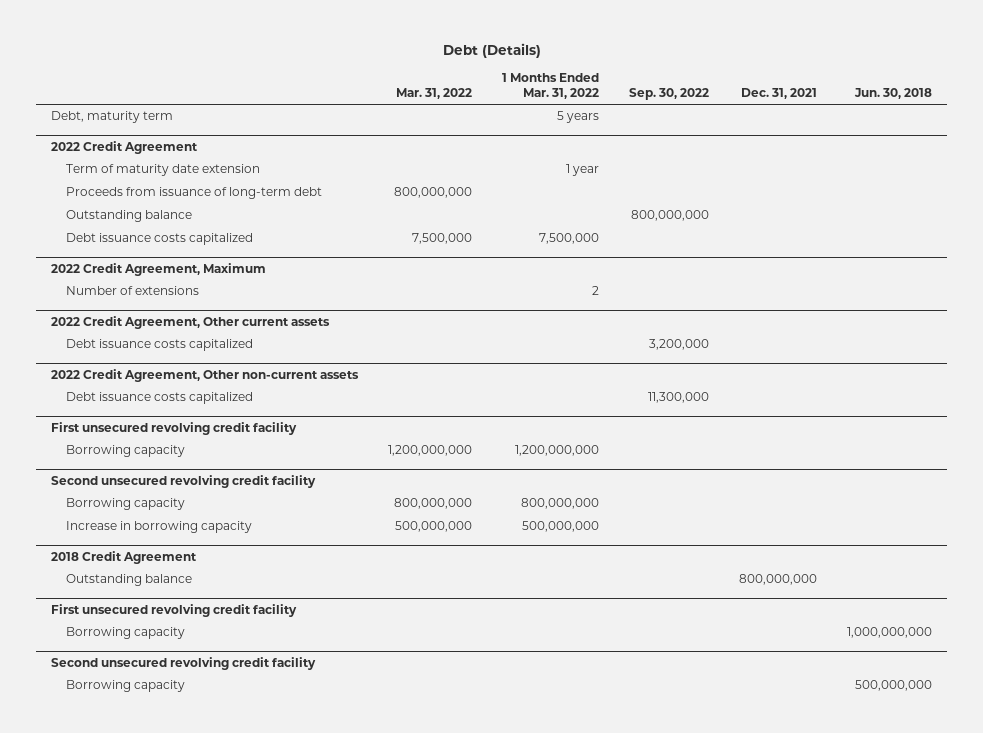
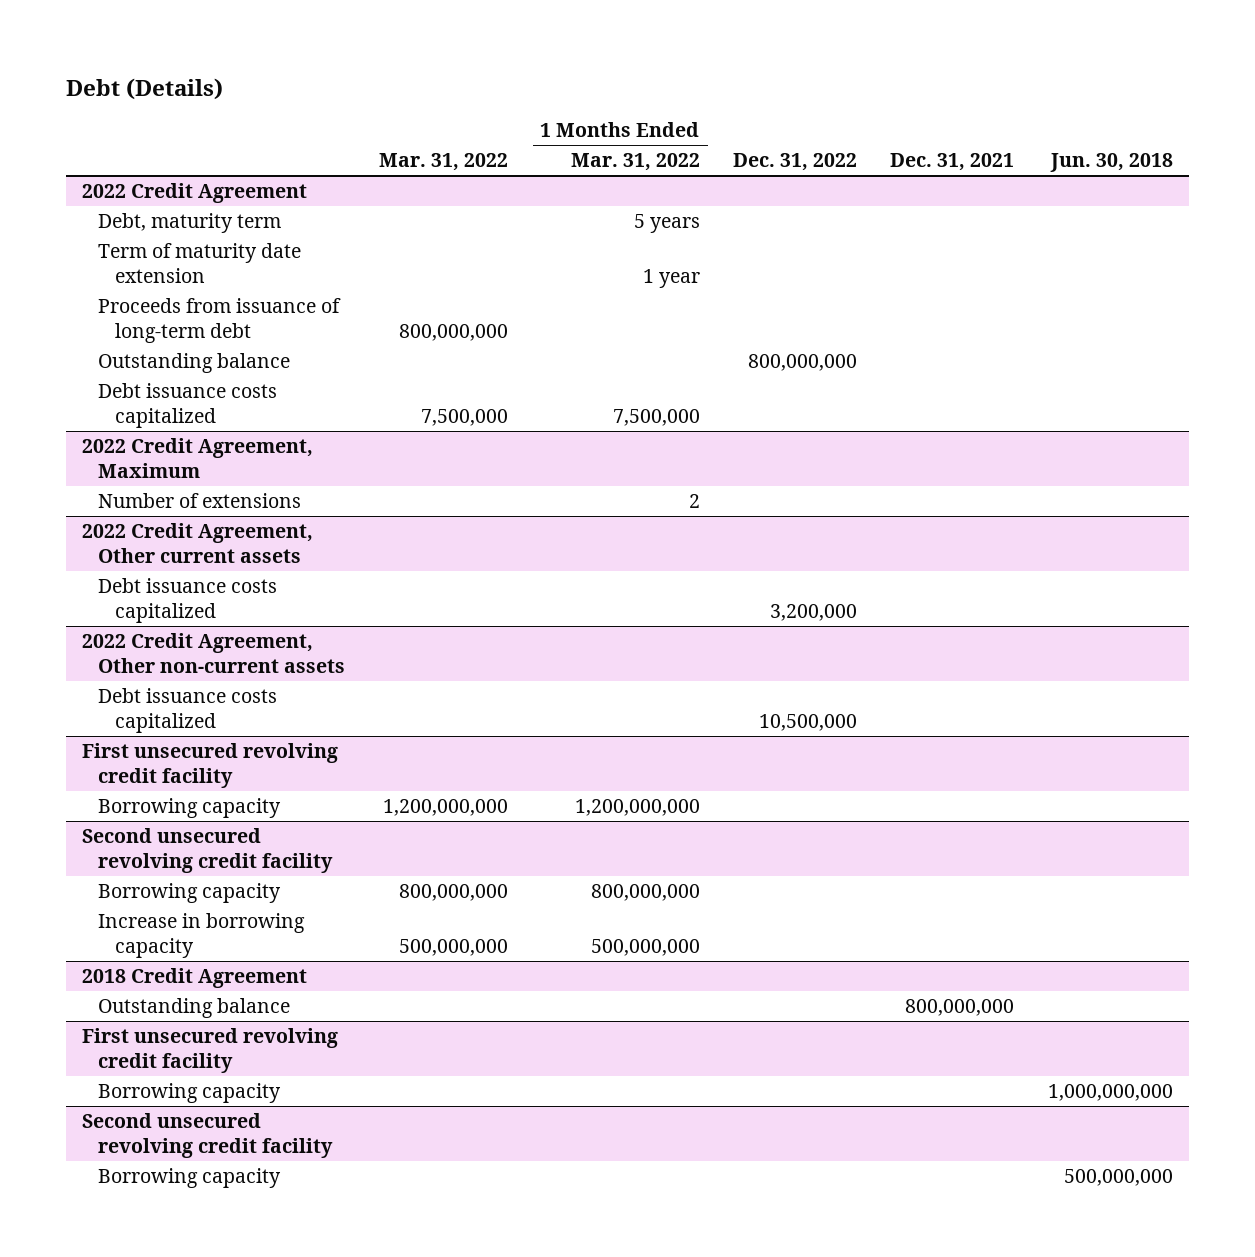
- | Mar. 31, 2022 | 1 Months Ended Mar. 31, 2022 | Sep. 30, 2022 | Dec. 31, 2021 | Jun. 30, 2018
+ | Mar. 31, 2022 | 1 Months Ended Mar. 31, 2022 | Dec. 31, 2022 | Dec. 31, 2021 | Jun. 30, 2018
- Debt, maturity term | | 5 years | | |
@ 2022 Credit Agreement
+ Debt, maturity term | | 5 years | | |

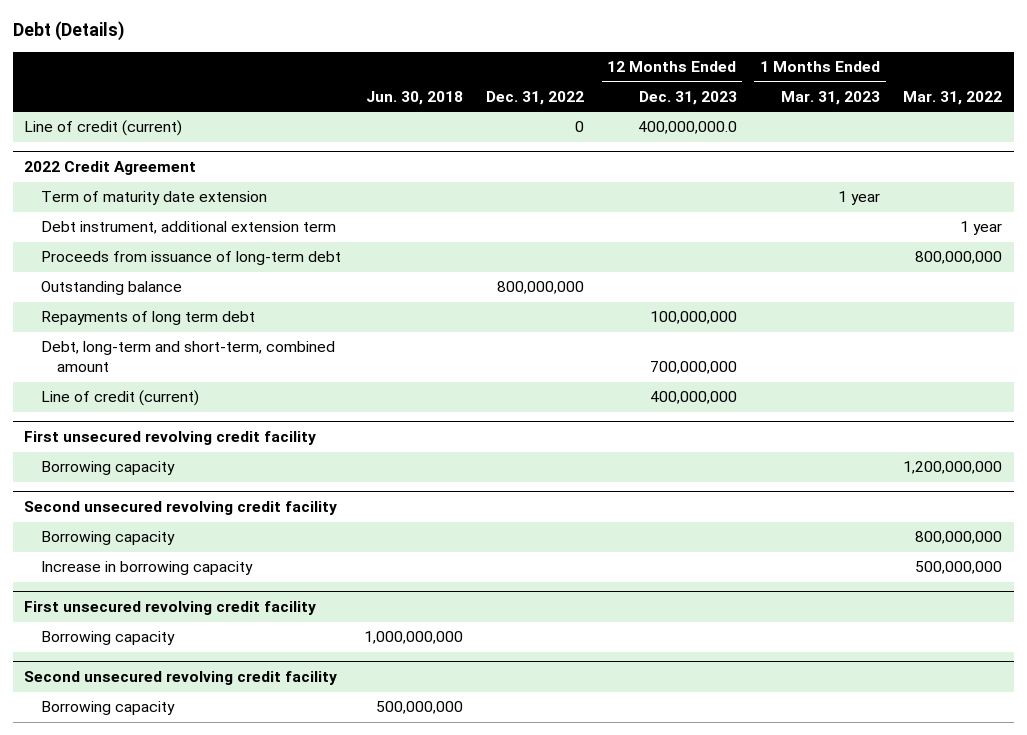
- | Mar. 31, 2022 | 1 Months Ended Mar. 31, 2022 | Dec. 31, 2022 | Dec. 31, 2021 | Jun. 30, 2018
+ | Jun. 30, 2018 | Dec. 31, 2022 | 12 Months Ended Dec. 31, 2023 | 1 Months Ended Mar. 31, 2023 | Mar. 31, 2022
+ Line of credit (current) | | 0 | 400,000,000.0 | |
@ 2022 Credit Agreement
- Debt, maturity term | | 5 years | | |
+ Debt instrument, additional extension term | | | | | 1 year
- Debt issuance costs capitalized | 7,500,000 | 7,500,000 | | |
- 2022 Credit Agreement, Maximum
- Number of extensions | | 2 | | |
- 2022 Credit Agreement, Other current assets
- Debt issuance costs capitalized | | | 3,200,000 | |
- 2022 Credit Agreement, Other non-current assets
- Debt issuance costs capitalized | | | 10,500,000 | |
@ 2022 Credit Agreement
+ Repayments of long term debt | | | 100,000,000 | |
+ Debt, long-term and short-term, combined amount | | | 700,000,000 | |
+ Line of credit (current) | | | 400,000,000 | |
- 2018 Credit Agreement
- Outstanding balance | | | | 800,000,000 |

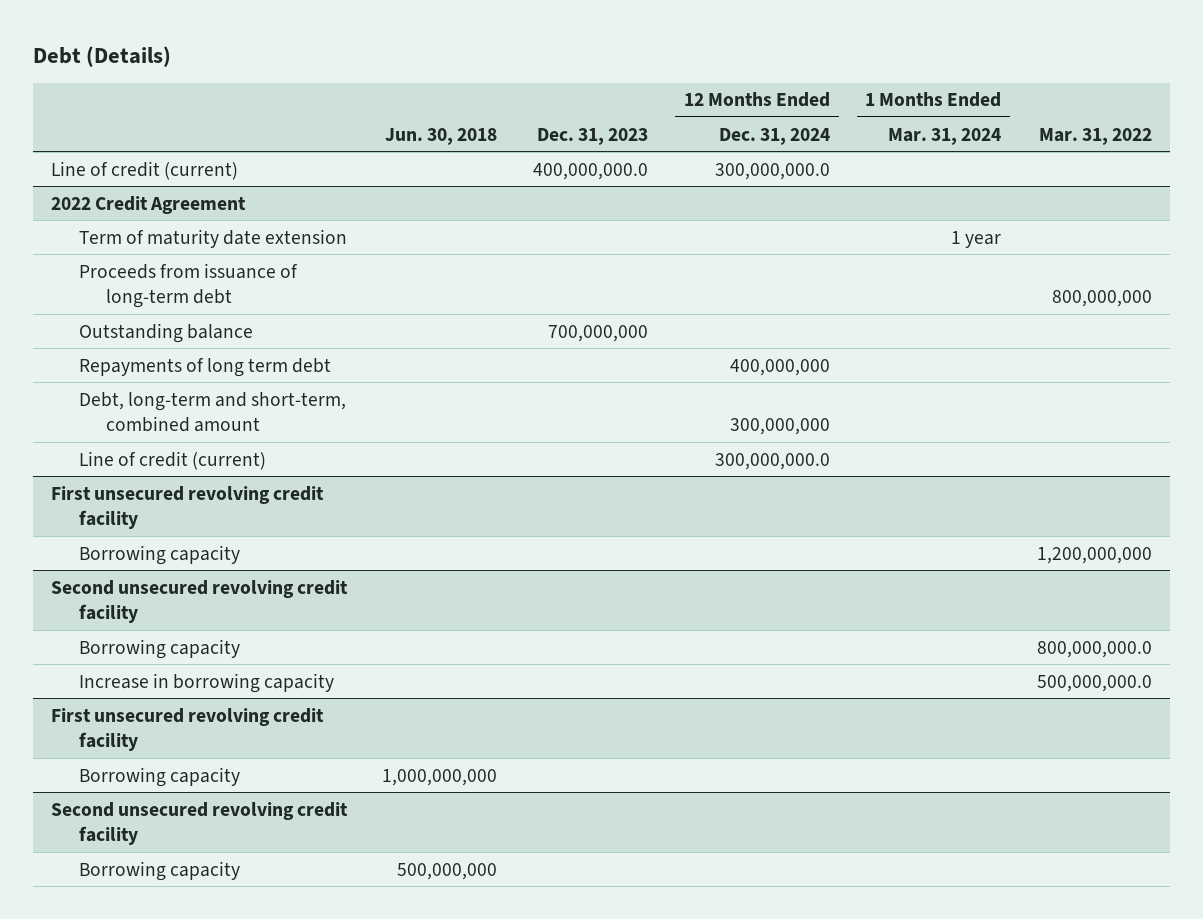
- | Jun. 30, 2018 | Dec. 31, 2022 | 12 Months Ended Dec. 31, 2023 | 1 Months Ended Mar. 31, 2023 | Mar. 31, 2022
+ | Jun. 30, 2018 | Dec. 31, 2023 | 12 Months Ended Dec. 31, 2024 | 1 Months Ended Mar. 31, 2024 | Mar. 31, 2022
@ 2022 Credit Agreement
- Debt instrument, additional extension term | | | | | 1 year
@ Second unsecured revolving credit facility
- Borrowing capacity | | | | | 800,000,000
- Increase in borrowing capacity | | | | | 500,000,000
+ Borrowing capacity | | | | | 800,000,000.0
+ Increase in borrowing capacity | | | | | 500,000,000.0

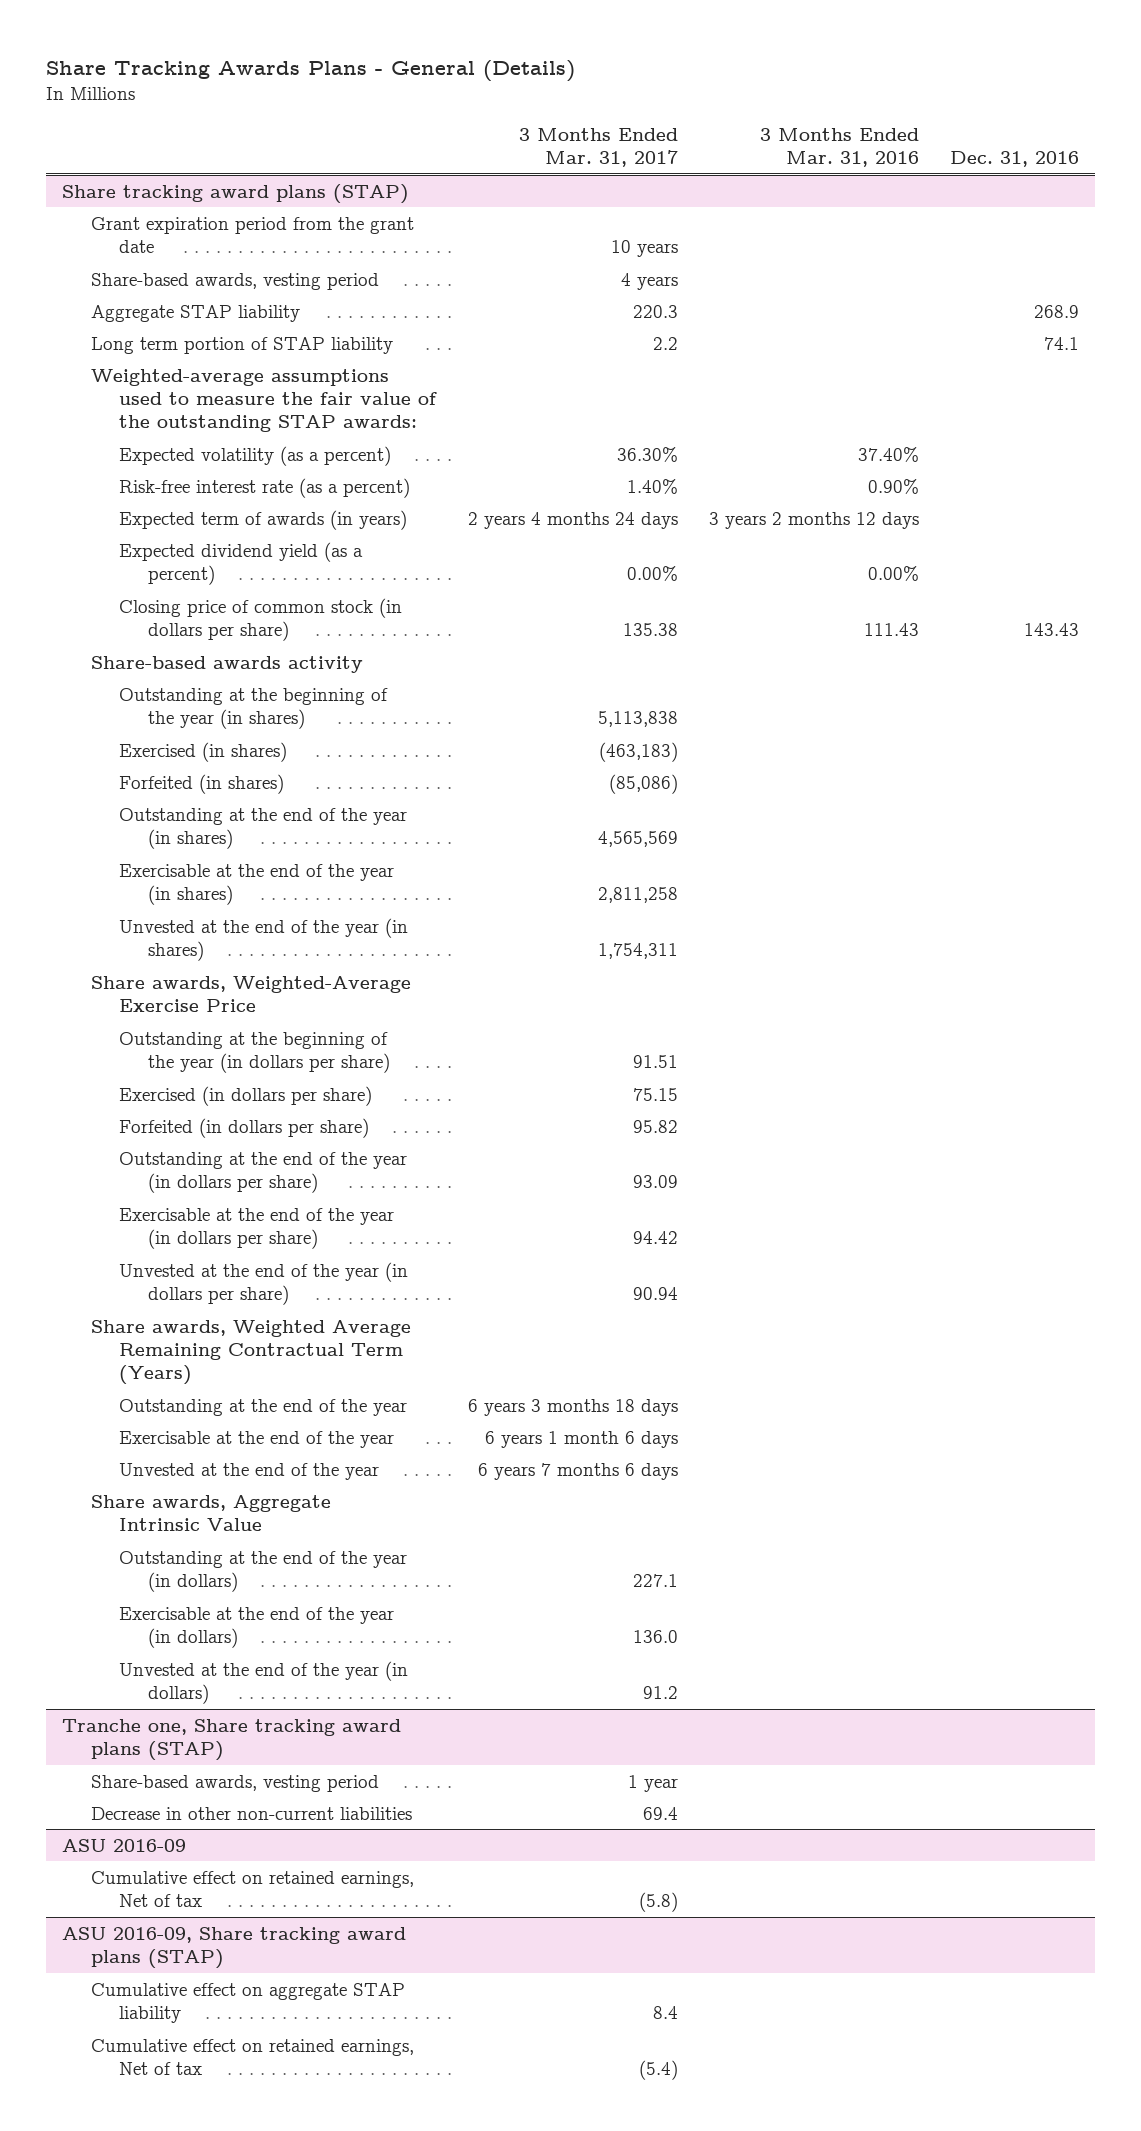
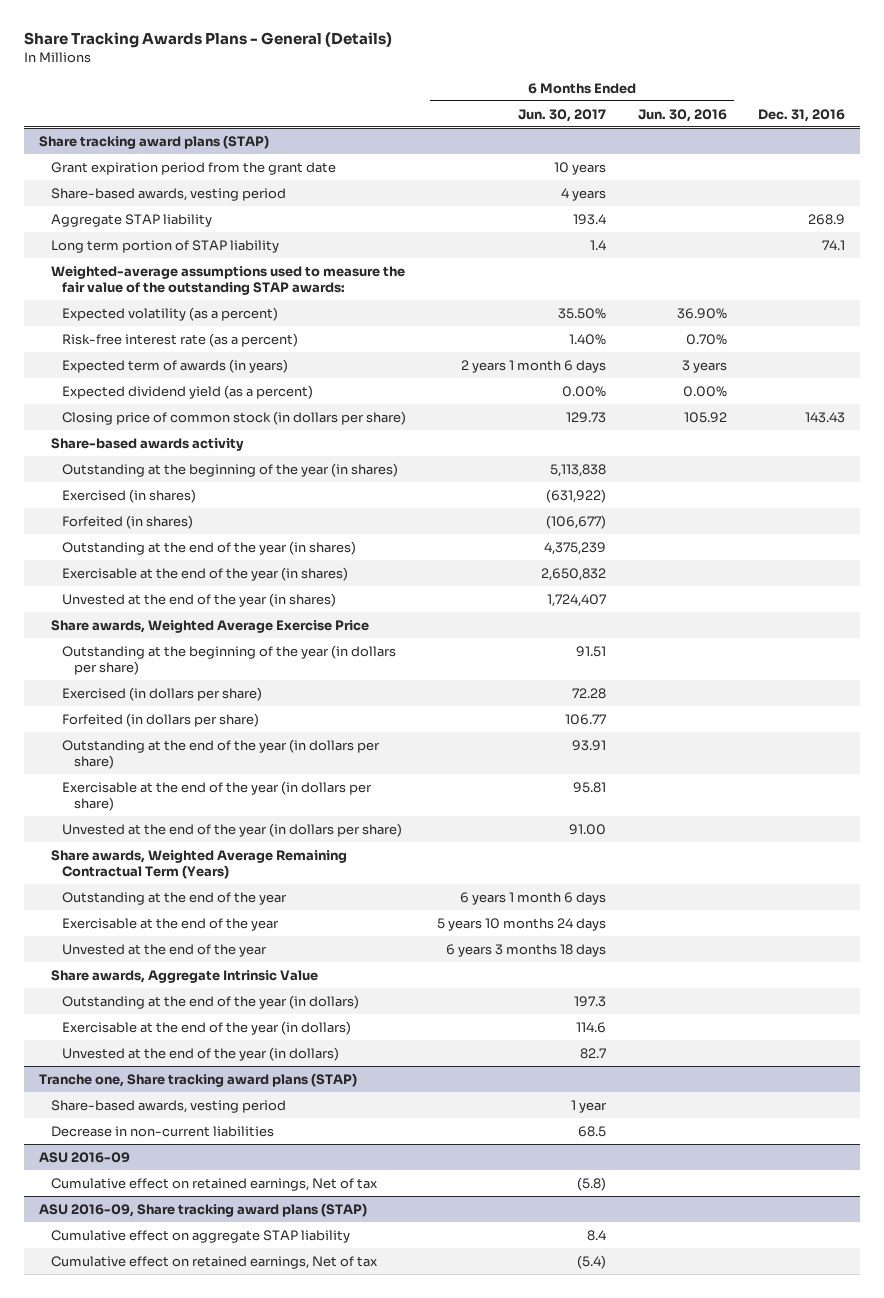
- | 3 Months Ended Mar. 31, 2017 | 3 Months Ended Mar. 31, 2016 | Dec. 31, 2016
+ | 6 Months Ended Jun. 30, 2017 | 6 Months Ended Jun. 30, 2016 | Dec. 31, 2016
@ Share tracking award plans (STAP)
- Share awards, Weighted-Average Exercise Price
+ Share awards, Weighted Average Exercise Price
@ Tranche one, Share tracking award plans (STAP)
- Decrease in other non-current liabilities | 69.4 | |
+ Decrease in non-current liabilities | 68.5 | |

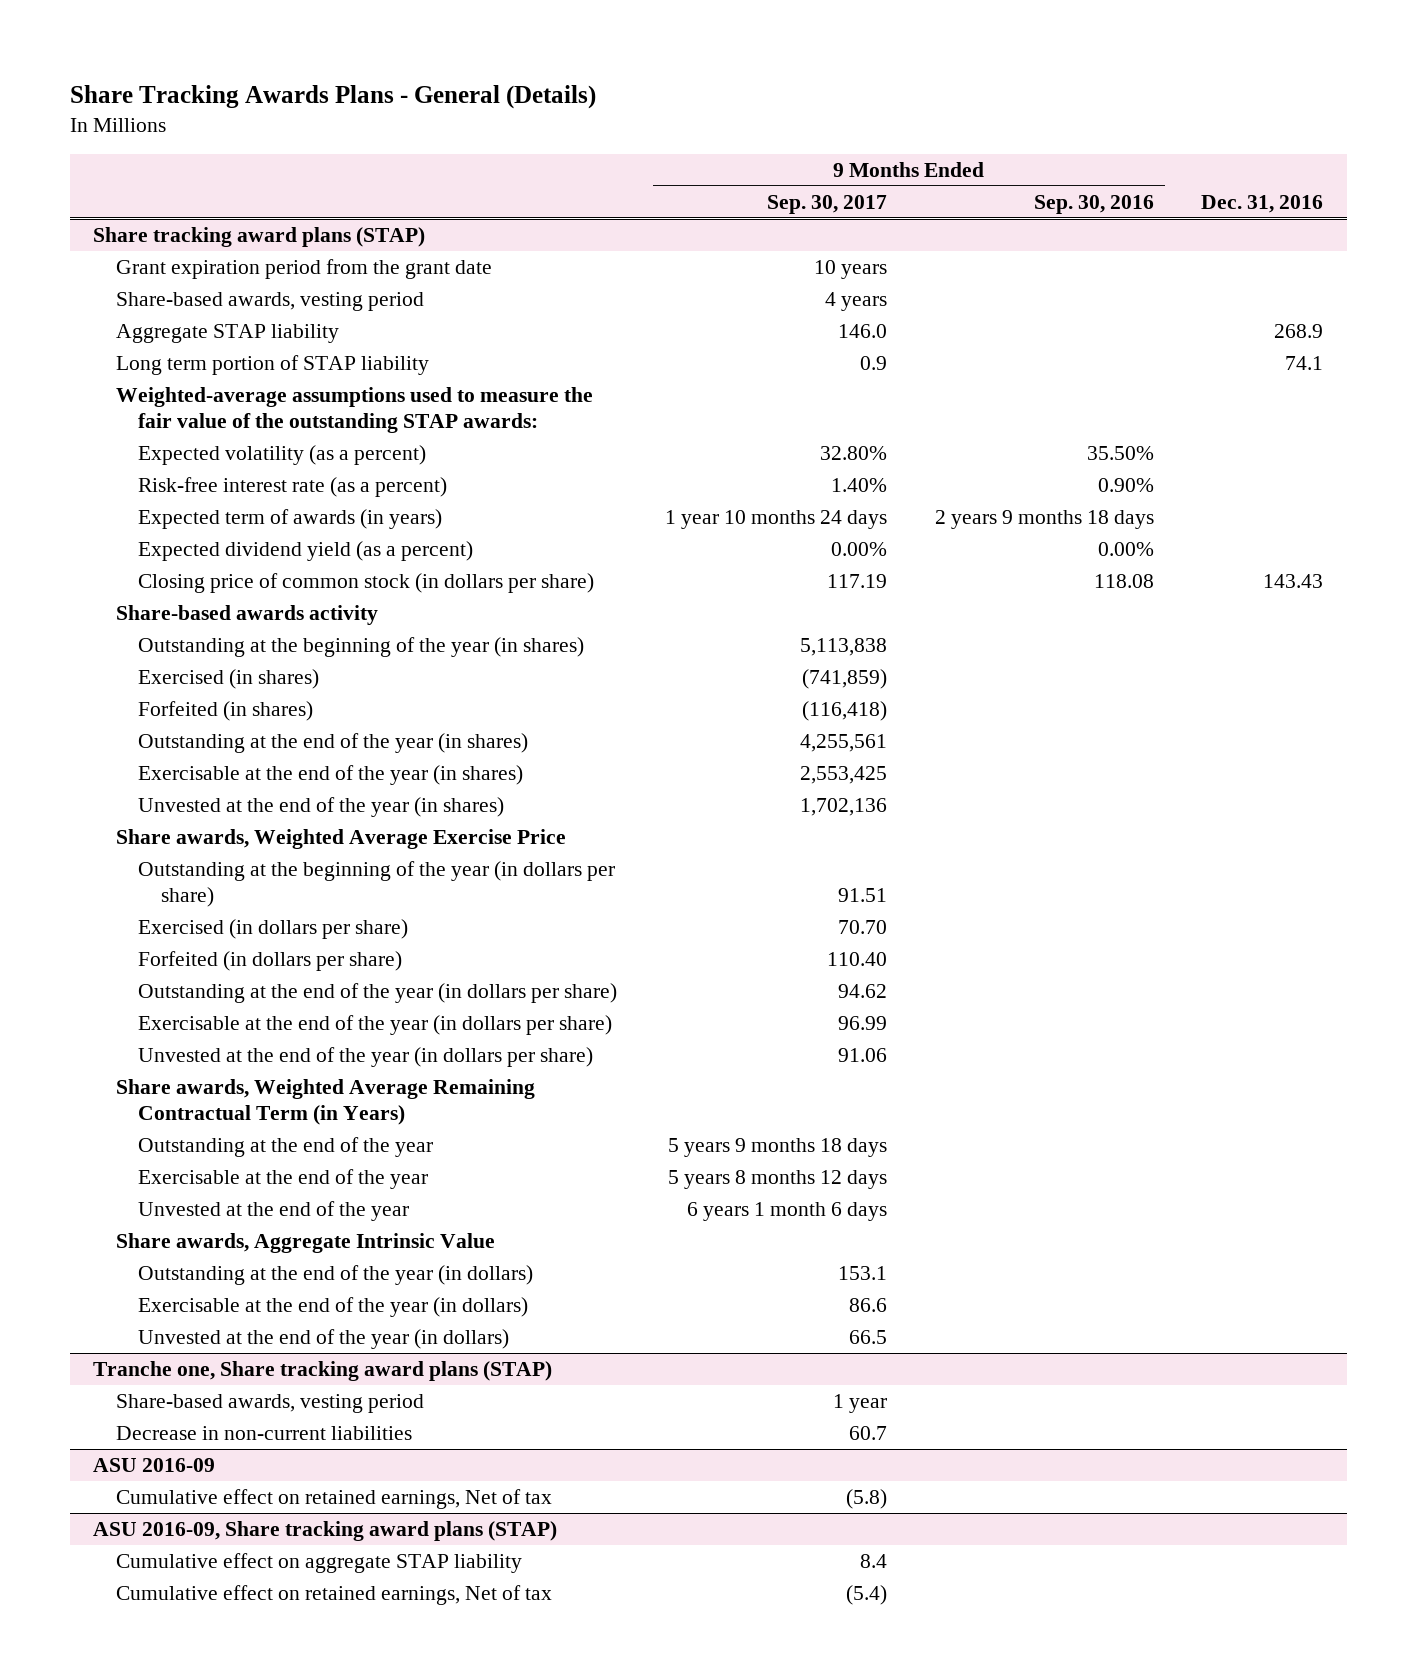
- | 6 Months Ended Jun. 30, 2017 | 6 Months Ended Jun. 30, 2016 | Dec. 31, 2016
+ | 9 Months Ended Sep. 30, 2017 | 9 Months Ended Sep. 30, 2016 | Dec. 31, 2016
@ Share tracking award plans (STAP)
- Share awards, Weighted Average Remaining Contractual Term (Years)
+ Share awards, Weighted Average Remaining Contractual Term (in Years)

